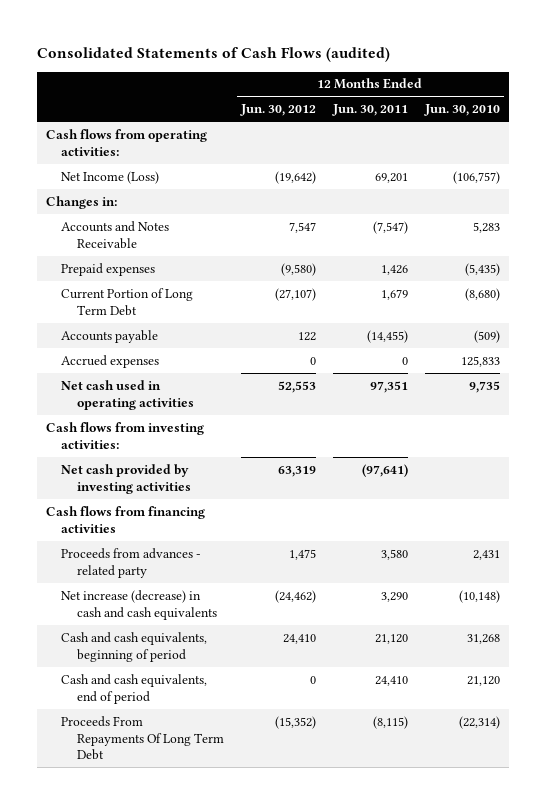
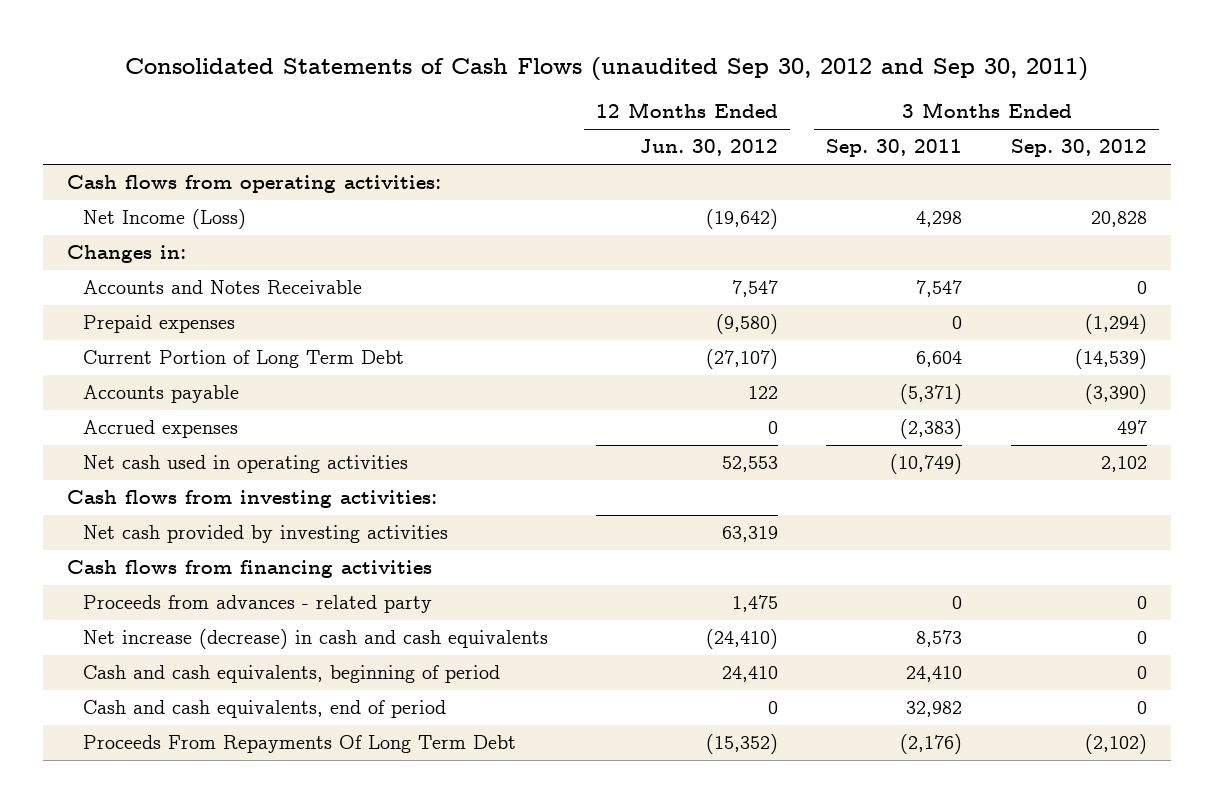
- Consolidated Statements of Cash Flows (audited)
+ Consolidated Statements of Cash Flows (unaudited Sep 30, 2012 and Sep 30, 2011)
- | 12 Months Ended Jun. 30, 2012 | 12 Months Ended Jun. 30, 2011 | 12 Months Ended Jun. 30, 2010
+ | 12 Months Ended Jun. 30, 2012 | 3 Months Ended Sep. 30, 2011 | 3 Months Ended Sep. 30, 2012
- Net increase (decrease) in cash and cash equivalents | (24,462) | 3,290 | (10,148)
+ Net increase (decrease) in cash and cash equivalents | (24,410) | 8,573 | 0

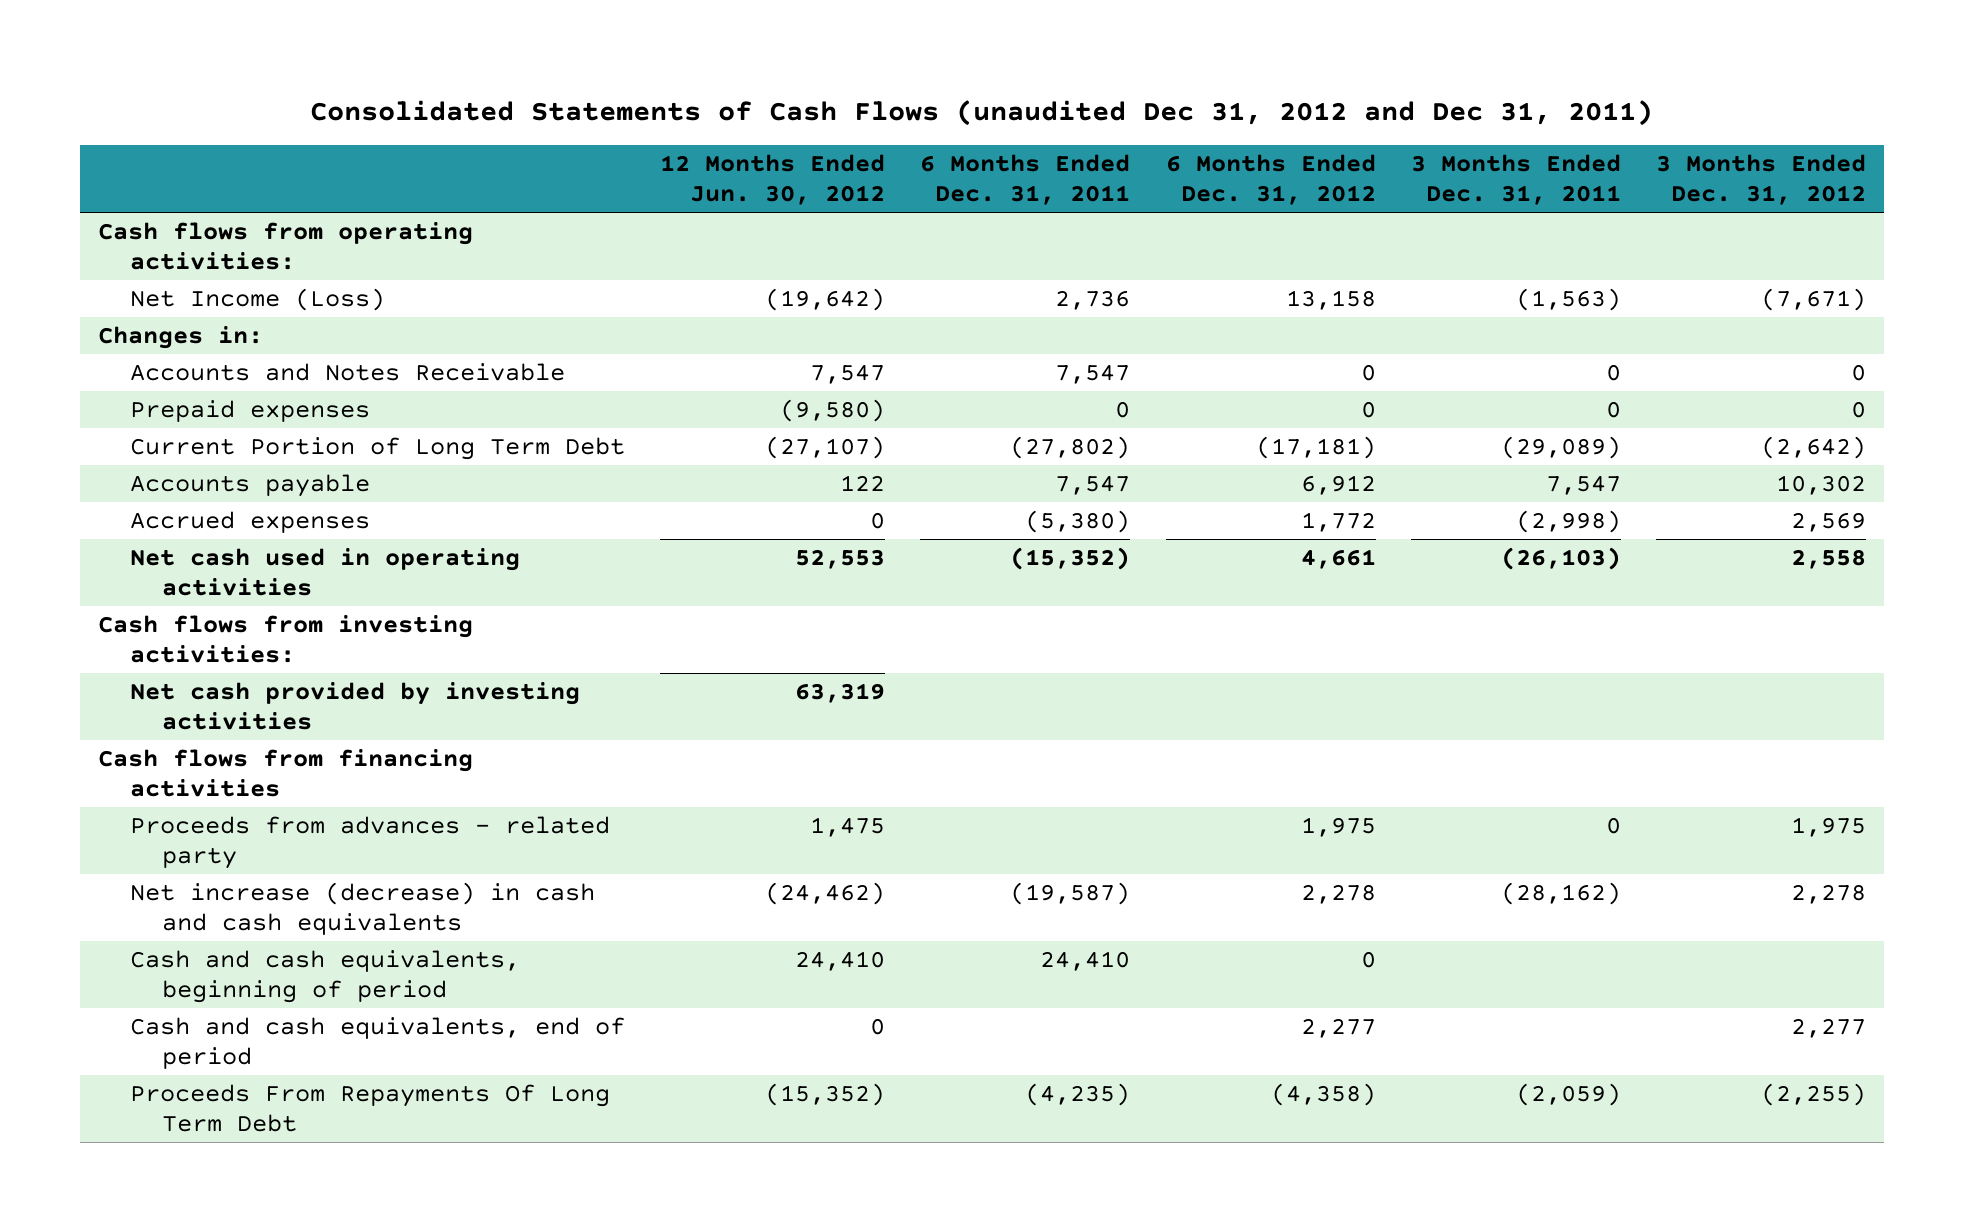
- Consolidated Statements of Cash Flows (unaudited Sep 30, 2012 and Sep 30, 2011)
+ Consolidated Statements of Cash Flows (unaudited Dec 31, 2012 and Dec 31, 2011)
- | 12 Months Ended Jun. 30, 2012 | 3 Months Ended Sep. 30, 2011 | 3 Months Ended Sep. 30, 2012
+ | 12 Months Ended Jun. 30, 2012 | 6 Months Ended Dec. 31, 2011 | 6 Months Ended Dec. 31, 2012 | 3 Months Ended Dec. 31, 2011 | 3 Months Ended Dec. 31, 2012
- Net increase (decrease) in cash and cash equivalents | (24,410) | 8,573 | 0
+ Net increase (decrease) in cash and cash equivalents | (24,462) | (19,587) | 2,278 | (28,162) | 2,278

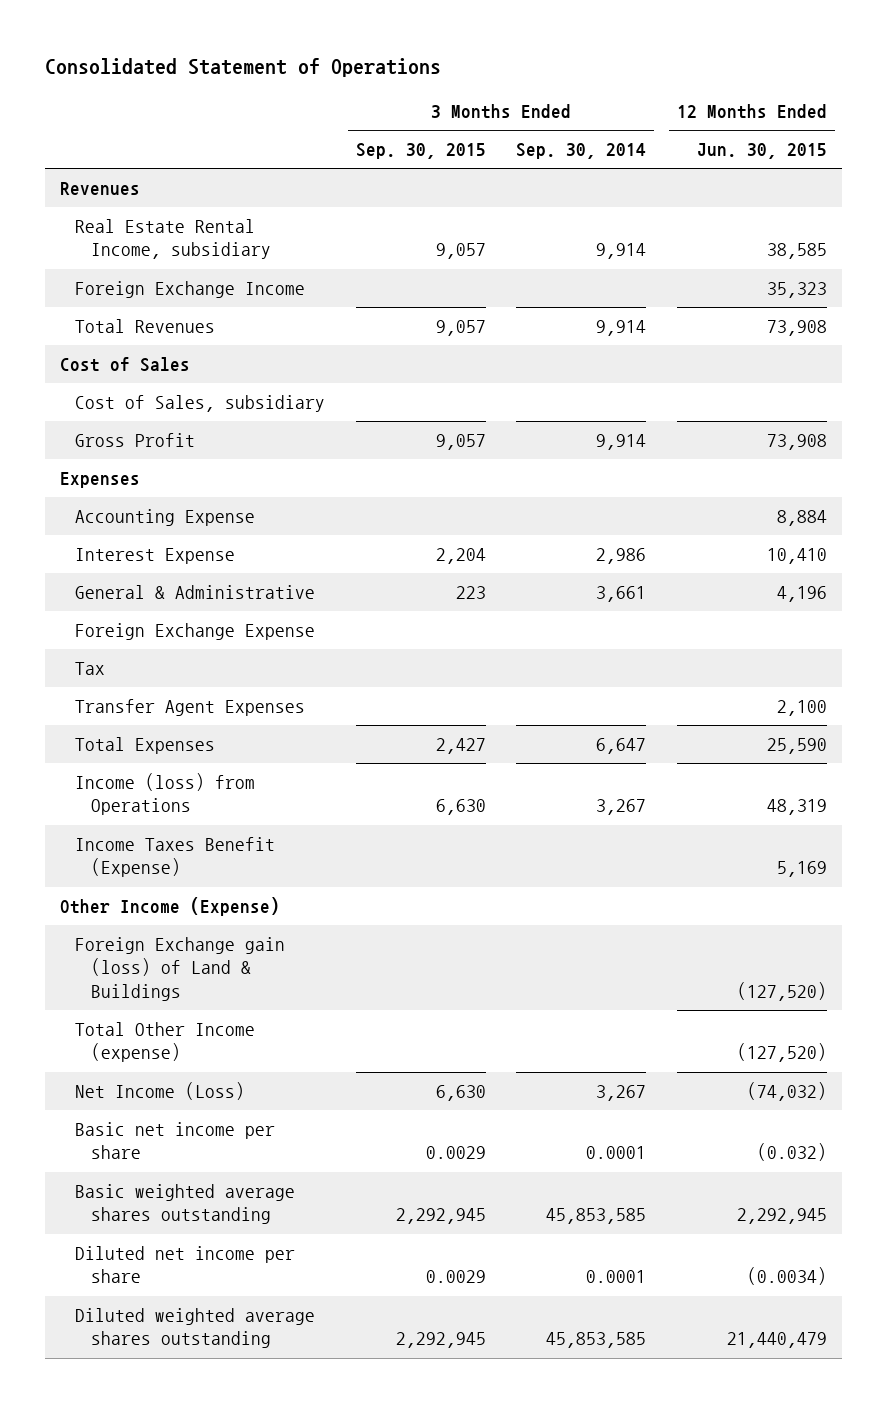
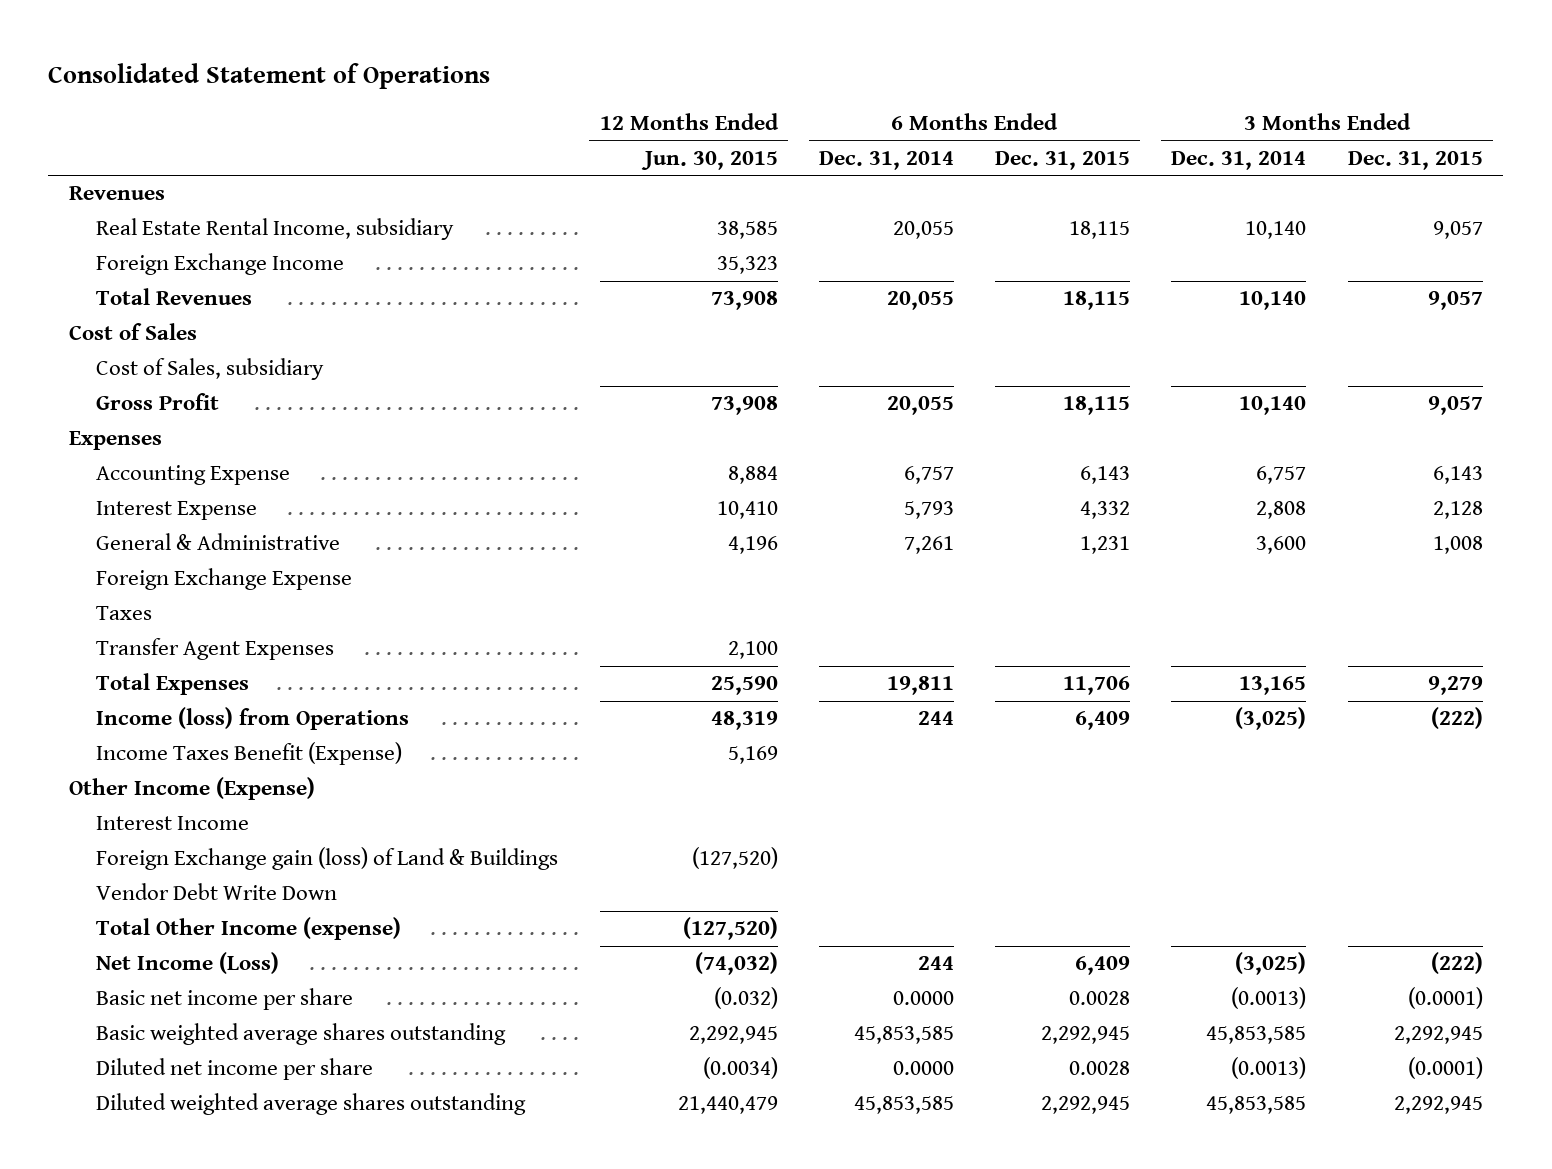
- | 3 Months Ended Sep. 30, 2015 | 3 Months Ended Sep. 30, 2014 | 12 Months Ended Jun. 30, 2015
+ | 12 Months Ended Jun. 30, 2015 | 6 Months Ended Dec. 31, 2014 | 6 Months Ended Dec. 31, 2015 | 3 Months Ended Dec. 31, 2014 | 3 Months Ended Dec. 31, 2015
- Tax
+ Taxes
+ Interest Income
+ Vendor Debt Write Down

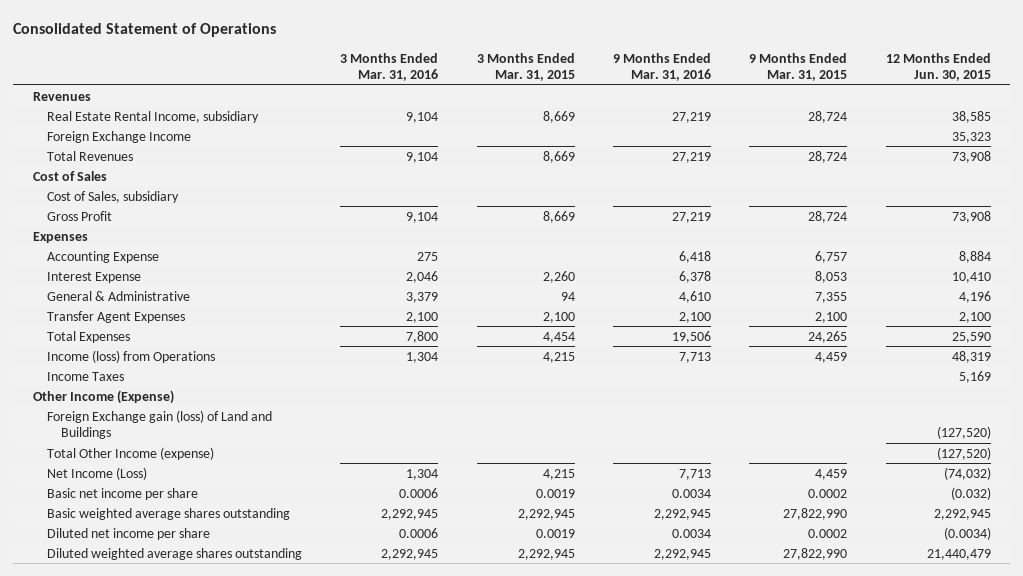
- | 12 Months Ended Jun. 30, 2015 | 6 Months Ended Dec. 31, 2014 | 6 Months Ended Dec. 31, 2015 | 3 Months Ended Dec. 31, 2014 | 3 Months Ended Dec. 31, 2015
+ | 3 Months Ended Mar. 31, 2016 | 3 Months Ended Mar. 31, 2015 | 9 Months Ended Mar. 31, 2016 | 9 Months Ended Mar. 31, 2015 | 12 Months Ended Jun. 30, 2015
- Foreign Exchange Expense
- Taxes
- Income Taxes Benefit (Expense) | 5,169 | | | |
+ Income Taxes | | | | | 5,169
- Interest Income
- Foreign Exchange gain (loss) of Land & Buildings | (127,520) | | | |
- Vendor Debt Write Down
+ Foreign Exchange gain (loss) of Land and Buildings | | | | | (127,520)

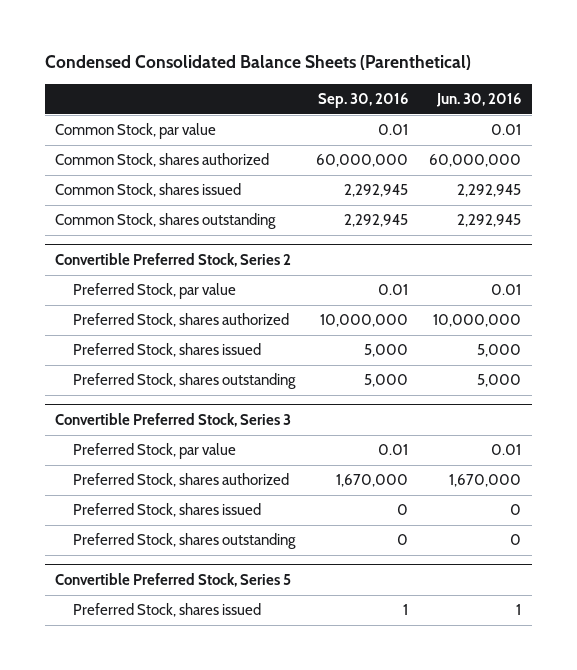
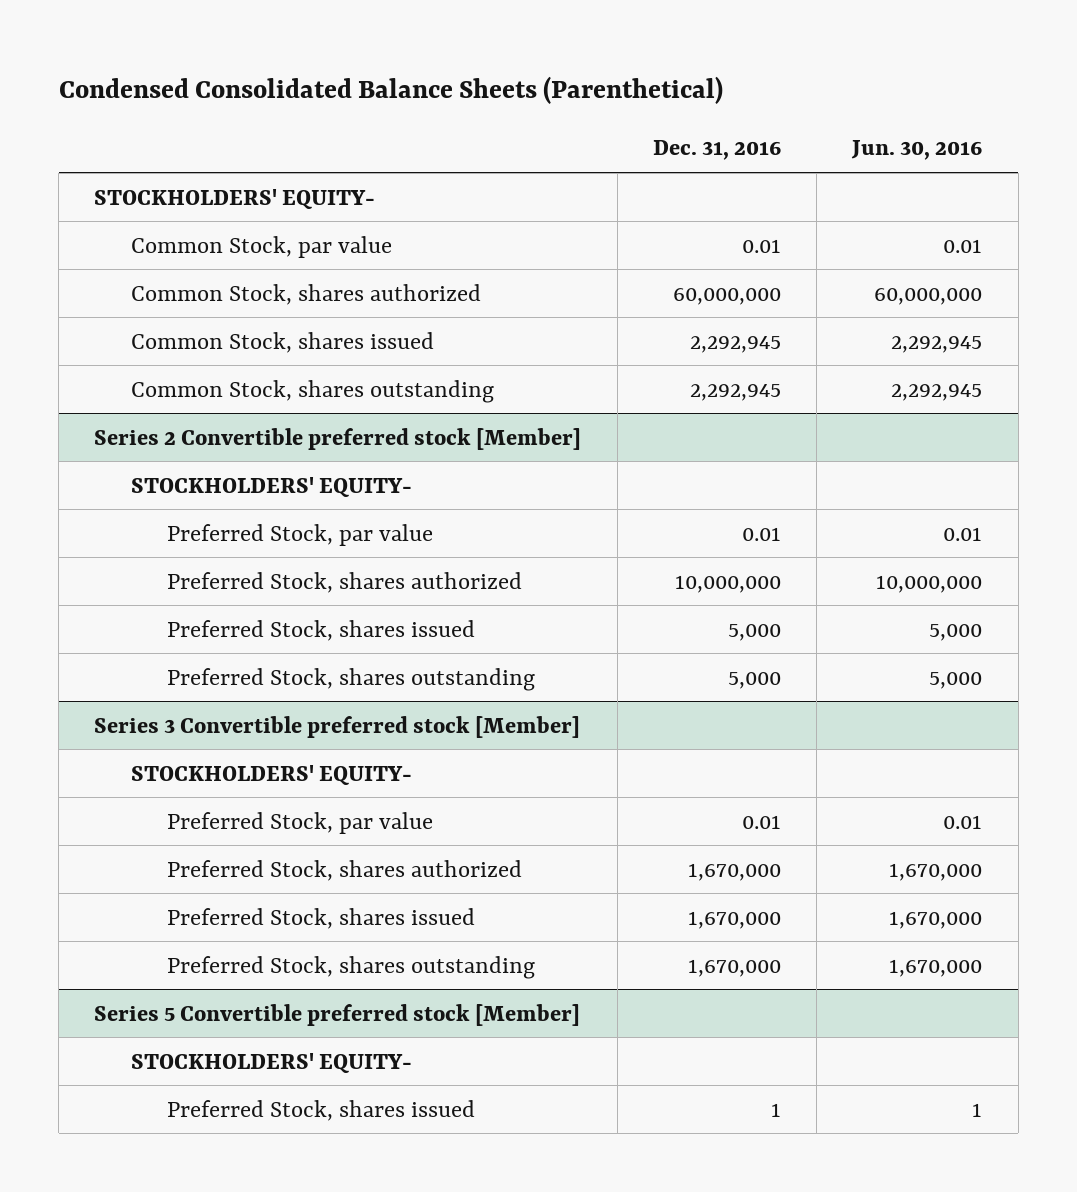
- | Sep. 30, 2016 | Jun. 30, 2016
+ | Dec. 31, 2016 | Jun. 30, 2016
+ STOCKHOLDERS' EQUITY-
- Convertible Preferred Stock, Series 2
+ Series 2 Convertible preferred stock [Member]
+ STOCKHOLDERS' EQUITY-
- Convertible Preferred Stock, Series 3
+ Series 3 Convertible preferred stock [Member]
+ STOCKHOLDERS' EQUITY-
- Preferred Stock, shares issued | 0 | 0
- Preferred Stock, shares outstanding | 0 | 0
- Convertible Preferred Stock, Series 5
+ Preferred Stock, shares issued | 1,670,000 | 1,670,000
+ Preferred Stock, shares outstanding | 1,670,000 | 1,670,000
+ Series 5 Convertible preferred stock [Member]
+ STOCKHOLDERS' EQUITY-

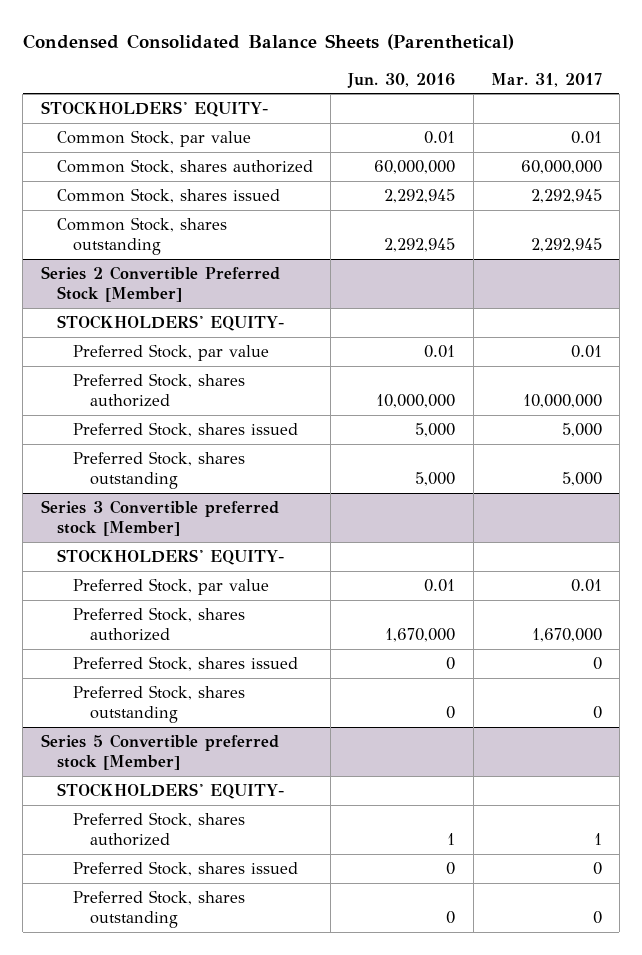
- | Dec. 31, 2016 | Jun. 30, 2016
+ | Jun. 30, 2016 | Mar. 31, 2017
- Series 2 Convertible preferred stock [Member]
+ Series 2 Convertible Preferred Stock [Member]
@ Series 3 Convertible preferred stock [Member]
- Preferred Stock, shares issued | 1,670,000 | 1,670,000
- Preferred Stock, shares outstanding | 1,670,000 | 1,670,000
+ Preferred Stock, shares issued | 0 | 0
+ Preferred Stock, shares outstanding | 0 | 0
@ Series 5 Convertible preferred stock [Member]
- Preferred Stock, shares issued | 1 | 1
+ Preferred Stock, shares authorized | 1 | 1
+ Preferred Stock, shares issued | 0 | 0
+ Preferred Stock, shares outstanding | 0 | 0

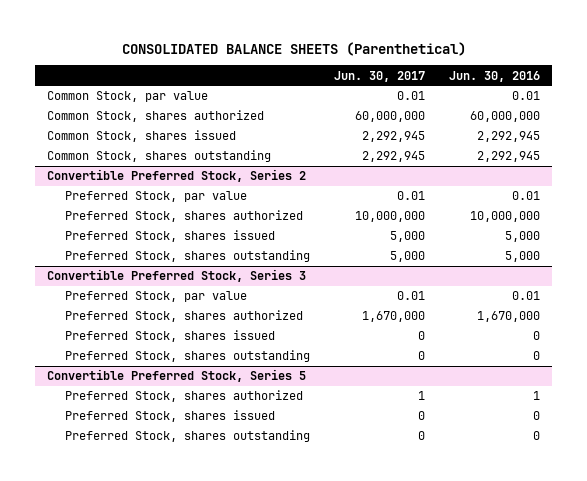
- Condensed Consolidated Balance Sheets (Parenthetical)
+ CONSOLIDATED BALANCE SHEETS (Parenthetical)
- | Jun. 30, 2016 | Mar. 31, 2017
+ | Jun. 30, 2017 | Jun. 30, 2016
- STOCKHOLDERS' EQUITY-
- Series 2 Convertible Preferred Stock [Member]
- STOCKHOLDERS' EQUITY-
+ Convertible Preferred Stock, Series 2
- Series 3 Convertible preferred stock [Member]
- STOCKHOLDERS' EQUITY-
+ Convertible Preferred Stock, Series 3
- Series 5 Convertible preferred stock [Member]
- STOCKHOLDERS' EQUITY-
+ Convertible Preferred Stock, Series 5

